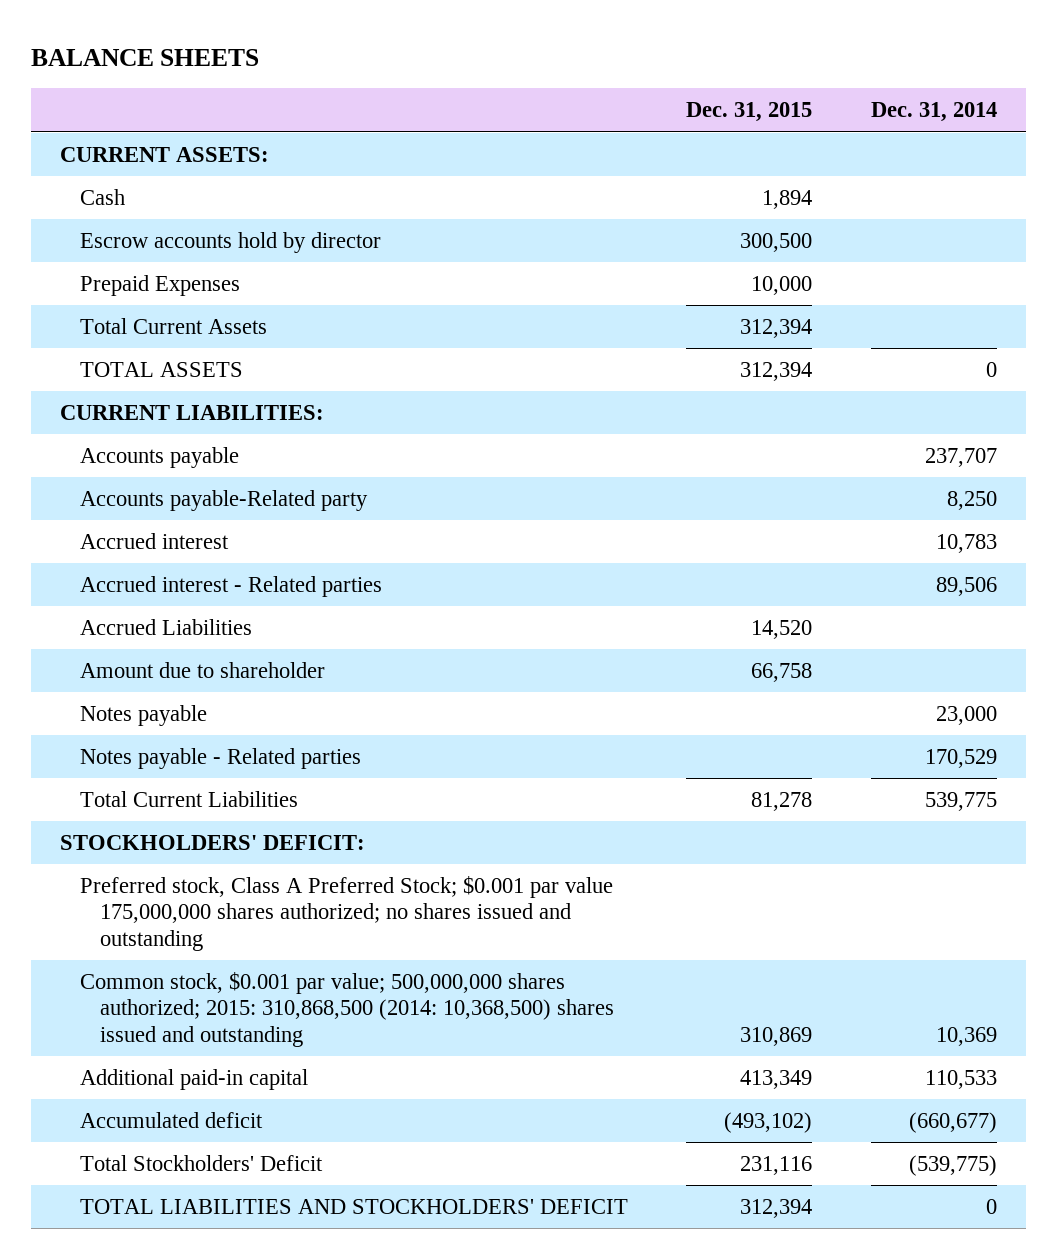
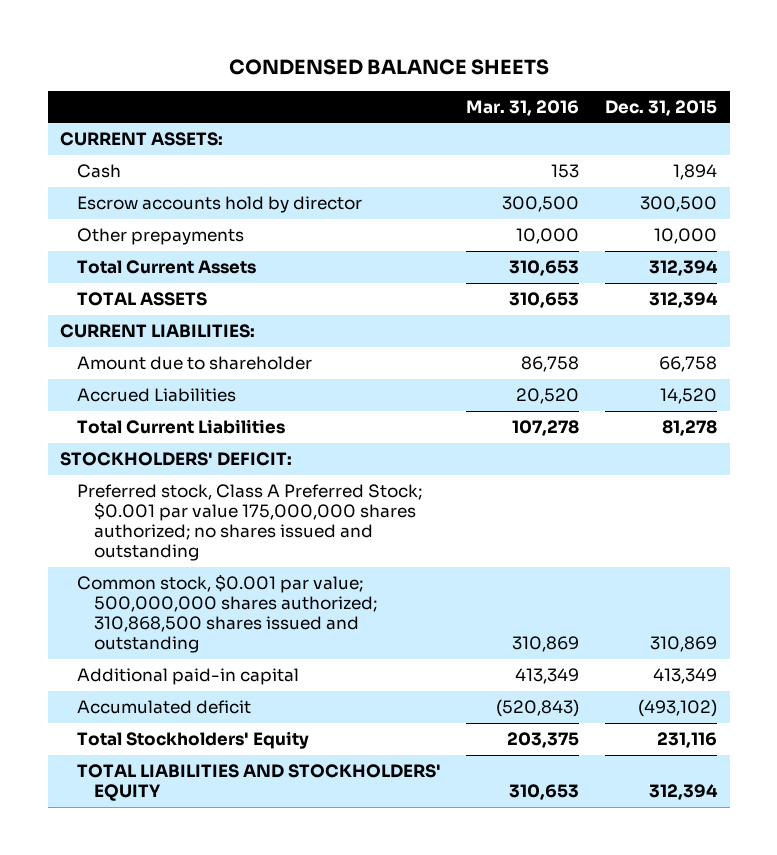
- BALANCE SHEETS
+ CONDENSED BALANCE SHEETS
- | Dec. 31, 2015 | Dec. 31, 2014
+ | Mar. 31, 2016 | Dec. 31, 2015
- Prepaid Expenses | 10,000 |
+ Other prepayments | 10,000 | 10,000
- Accounts payable | | 237,707
- Accounts payable-Related party | | 8,250
- Accrued interest | | 10,783
- Accrued interest - Related parties | | 89,506
- Notes payable | | 23,000
- Notes payable - Related parties | | 170,529
moved down: Accrued Liabilities | 20,520 | 14,520
- Common stock, $0.001 par value; 500,000,000 shares authorized; 2015: 310,868,500 (2014: 10,368,500) shares issued and outstanding | 310,869 | 10,369
+ Common stock, $0.001 par value; 500,000,000 shares authorized; 310,868,500 shares issued and outstanding | 310,869 | 310,869
- Total Stockholders' Deficit | 231,116 | (539,775)
- TOTAL LIABILITIES AND STOCKHOLDERS' DEFICIT | 312,394 | 0
+ Total Stockholders' Equity | 203,375 | 231,116
+ TOTAL LIABILITIES AND STOCKHOLDERS' EQUITY | 310,653 | 312,394

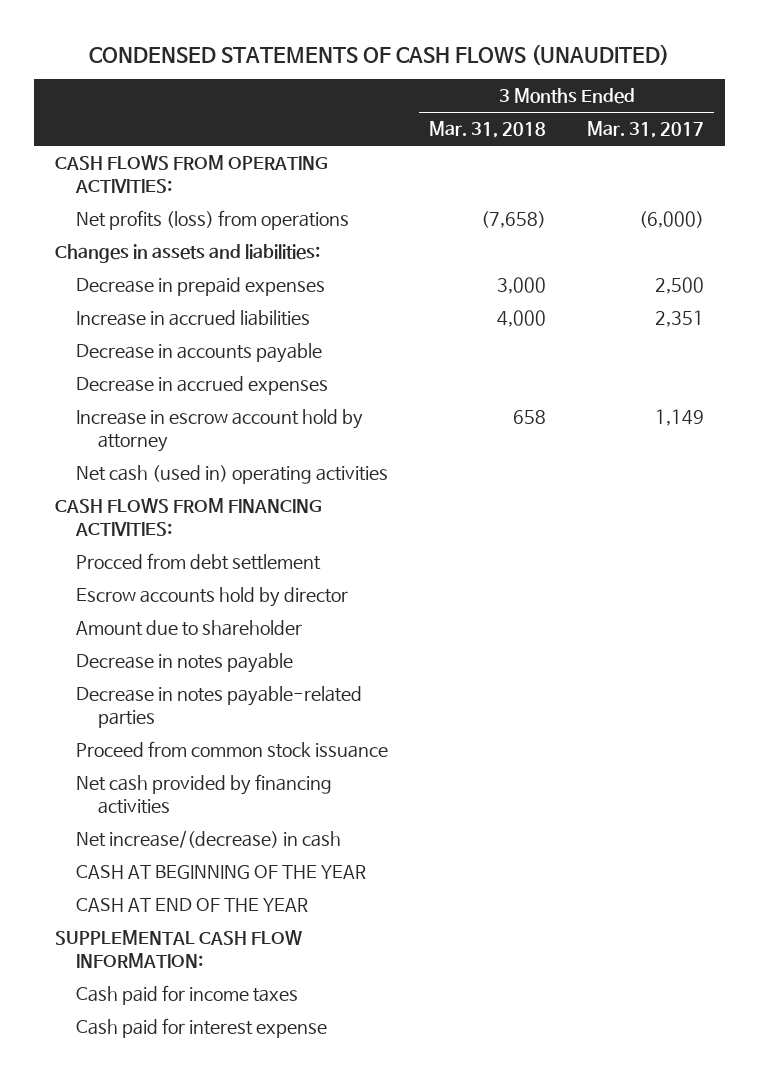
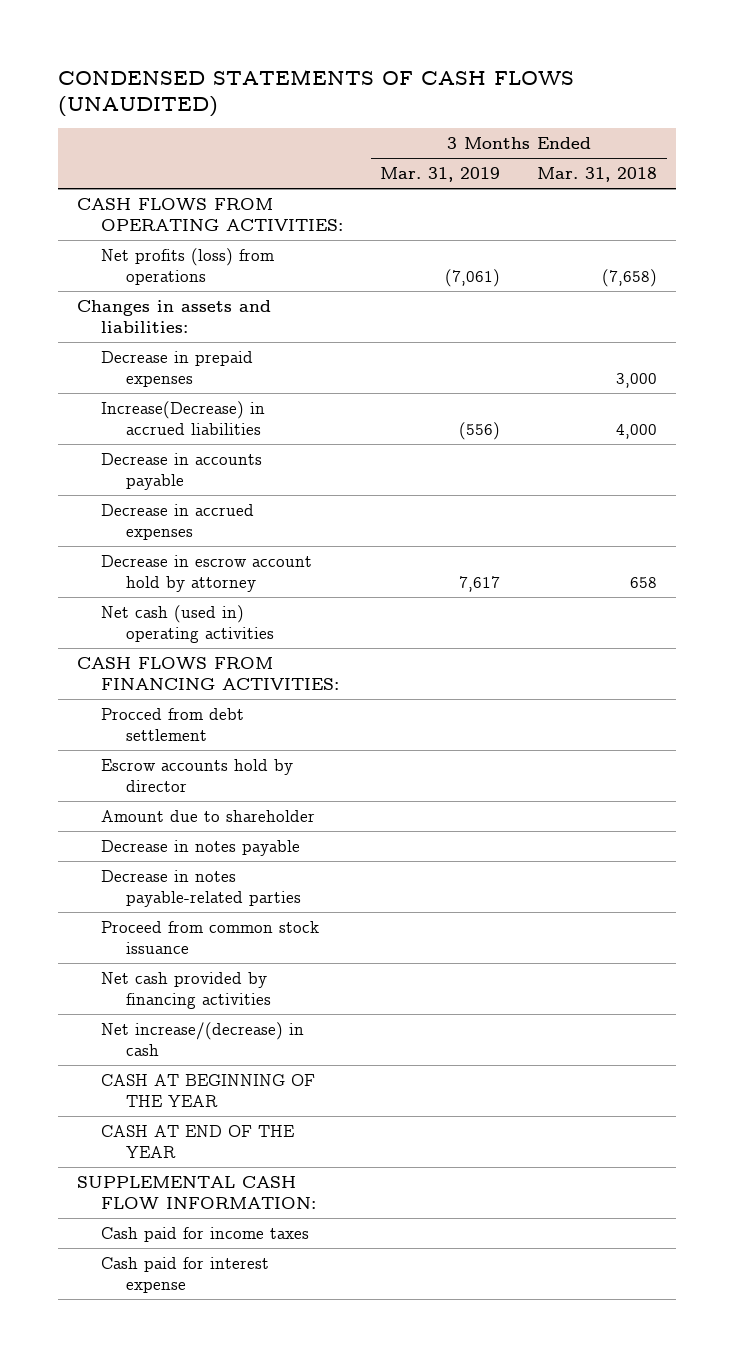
- | 3 Months Ended Mar. 31, 2018 | 3 Months Ended Mar. 31, 2017
+ | 3 Months Ended Mar. 31, 2019 | 3 Months Ended Mar. 31, 2018
- Increase in accrued liabilities | 4,000 | 2,351
+ Increase(Decrease) in accrued liabilities | (556) | 4,000
- Increase in escrow account hold by attorney | 658 | 1,149
+ Decrease in escrow account hold by attorney | 7,617 | 658

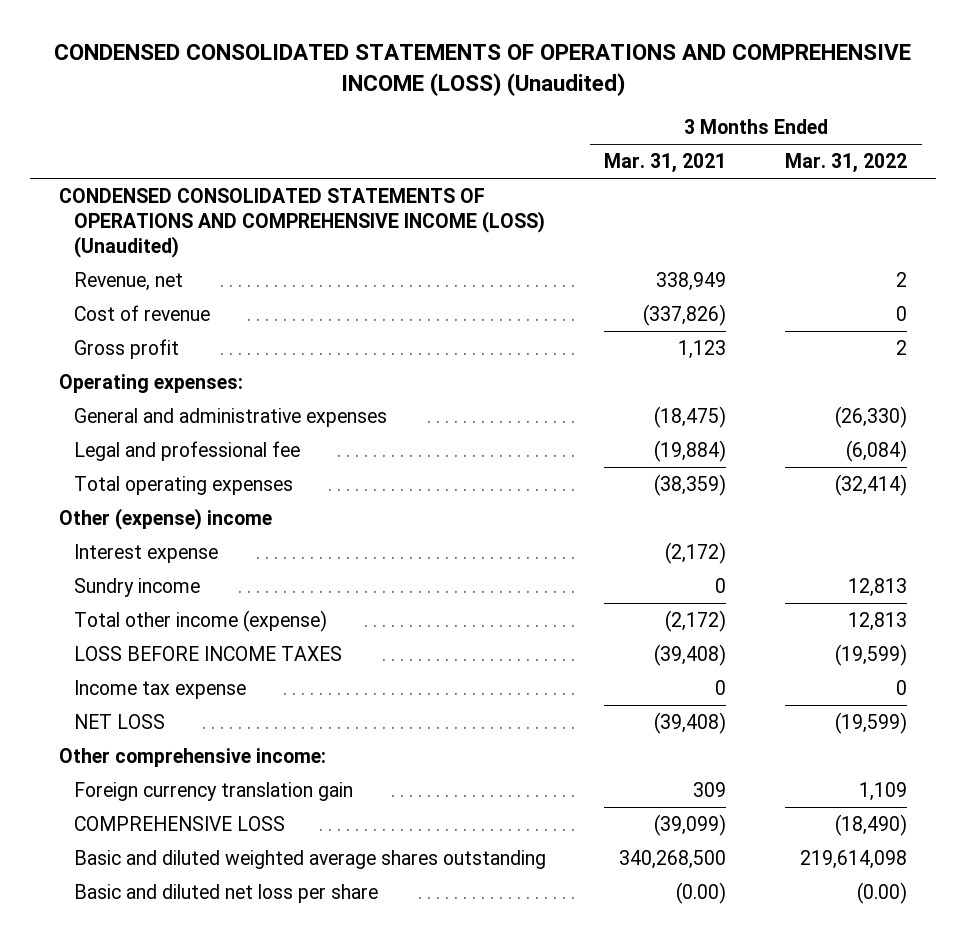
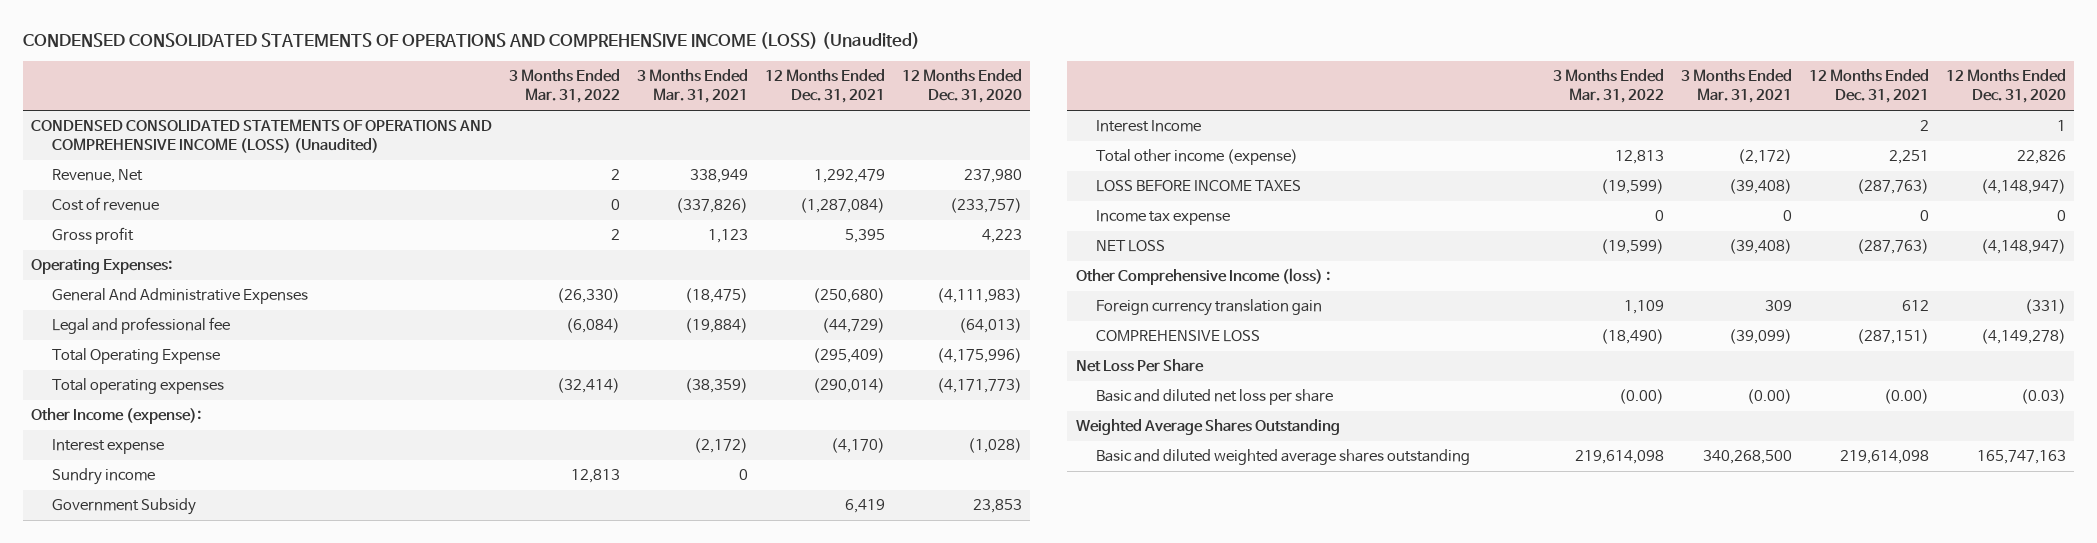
- | 3 Months Ended Mar. 31, 2021 | 3 Months Ended Mar. 31, 2022
+ | 3 Months Ended Mar. 31, 2022 | 3 Months Ended Mar. 31, 2021 | 12 Months Ended Dec. 31, 2021 | 12 Months Ended Dec. 31, 2020
- Revenue, net | 338,949 | 2
+ Revenue, Net | 2 | 338,949 | 1,292,479 | 237,980
- Operating expenses:
- General and administrative expenses | (18,475) | (26,330)
+ Operating Expenses:
+ General And Administrative Expenses | (26,330) | (18,475) | (250,680) | (4,111,983)
+ Total Operating Expense | | | (295,409) | (4,175,996)
- Other (expense) income
+ Other Income (expense):
+ Government Subsidy | | | 6,419 | 23,853
+ Interest Income | | | 2 | 1
- Other comprehensive income:
+ Other Comprehensive Income (loss) :
+ Net Loss Per Share
+ Weighted Average Shares Outstanding
moved down: Basic and diluted weighted average shares outstanding | 219,614,098 | 340,268,500 | 219,614,098 | 165,747,163

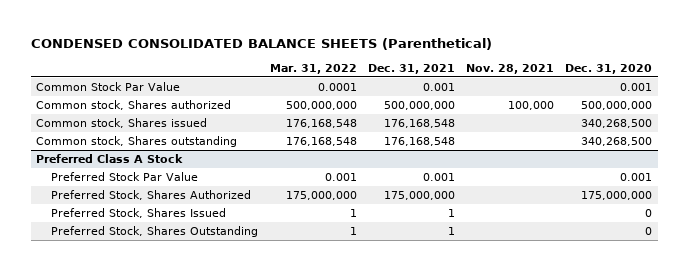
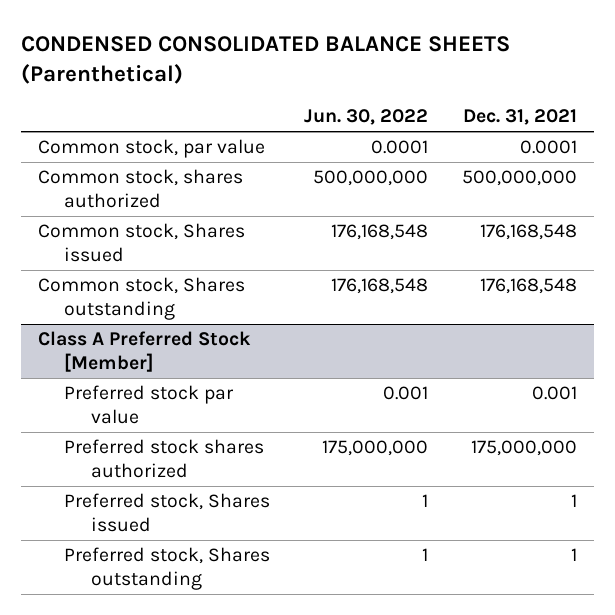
- | Mar. 31, 2022 | Dec. 31, 2021 | Nov. 28, 2021 | Dec. 31, 2020
+ | Jun. 30, 2022 | Dec. 31, 2021
- Common Stock Par Value | 0.0001 | 0.001 | | 0.001
- Common stock, Shares authorized | 500,000,000 | 500,000,000 | 100,000 | 500,000,000
+ Common stock, par value | 0.0001 | 0.0001
+ Common stock, shares authorized | 500,000,000 | 500,000,000
- Preferred Class A Stock
- Preferred Stock Par Value | 0.001 | 0.001 | | 0.001
- Preferred Stock, Shares Authorized | 175,000,000 | 175,000,000 | | 175,000,000
- Preferred Stock, Shares Issued | 1 | 1 | | 0
- Preferred Stock, Shares Outstanding | 1 | 1 | | 0
+ Class A Preferred Stock [Member]
+ Preferred stock par value | 0.001 | 0.001
+ Preferred stock shares authorized | 175,000,000 | 175,000,000
+ Preferred stock, Shares issued | 1 | 1
+ Preferred stock, Shares outstanding | 1 | 1

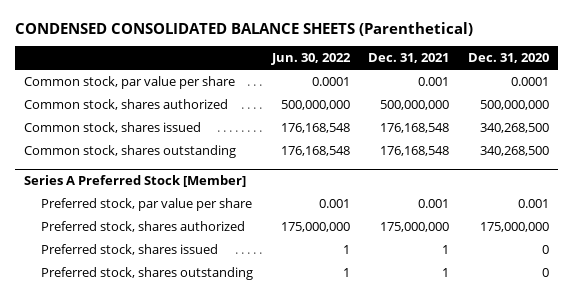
- | Jun. 30, 2022 | Dec. 31, 2021
+ | Jun. 30, 2022 | Dec. 31, 2021 | Dec. 31, 2020
- Common stock, par value | 0.0001 | 0.0001
+ Common stock, par value per share | 0.0001 | 0.001 | 0.0001
- Common stock, Shares issued | 176,168,548 | 176,168,548
- Common stock, Shares outstanding | 176,168,548 | 176,168,548
- Class A Preferred Stock [Member]
- Preferred stock par value | 0.001 | 0.001
- Preferred stock shares authorized | 175,000,000 | 175,000,000
- Preferred stock, Shares issued | 1 | 1
- Preferred stock, Shares outstanding | 1 | 1
+ Common stock, shares issued | 176,168,548 | 176,168,548 | 340,268,500
+ Common stock, shares outstanding | 176,168,548 | 176,168,548 | 340,268,500
+ Series A Preferred Stock [Member]
+ Preferred stock, par value per share | 0.001 | 0.001 | 0.001
+ Preferred stock, shares authorized | 175,000,000 | 175,000,000 | 175,000,000
+ Preferred stock, shares issued | 1 | 1 | 0
+ Preferred stock, shares outstanding | 1 | 1 | 0

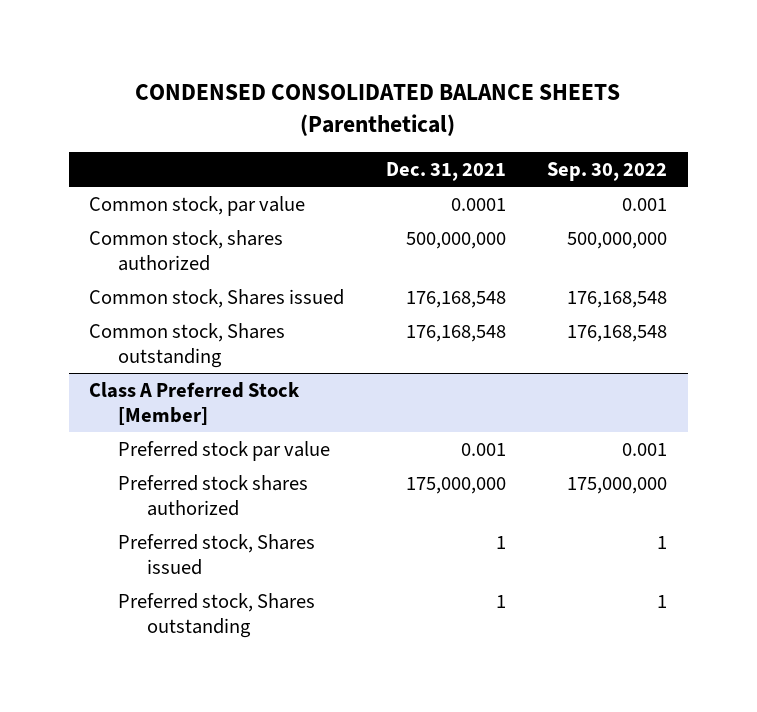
- | Jun. 30, 2022 | Dec. 31, 2021 | Dec. 31, 2020
+ | Dec. 31, 2021 | Sep. 30, 2022
- Common stock, par value per share | 0.0001 | 0.001 | 0.0001
+ Common stock, par value | 0.0001 | 0.001
- Common stock, shares issued | 176,168,548 | 176,168,548 | 340,268,500
- Common stock, shares outstanding | 176,168,548 | 176,168,548 | 340,268,500
- Series A Preferred Stock [Member]
- Preferred stock, par value per share | 0.001 | 0.001 | 0.001
- Preferred stock, shares authorized | 175,000,000 | 175,000,000 | 175,000,000
- Preferred stock, shares issued | 1 | 1 | 0
- Preferred stock, shares outstanding | 1 | 1 | 0
+ Common stock, Shares issued | 176,168,548 | 176,168,548
+ Common stock, Shares outstanding | 176,168,548 | 176,168,548
+ Class A Preferred Stock [Member]
+ Preferred stock par value | 0.001 | 0.001
+ Preferred stock shares authorized | 175,000,000 | 175,000,000
+ Preferred stock, Shares issued | 1 | 1
+ Preferred stock, Shares outstanding | 1 | 1

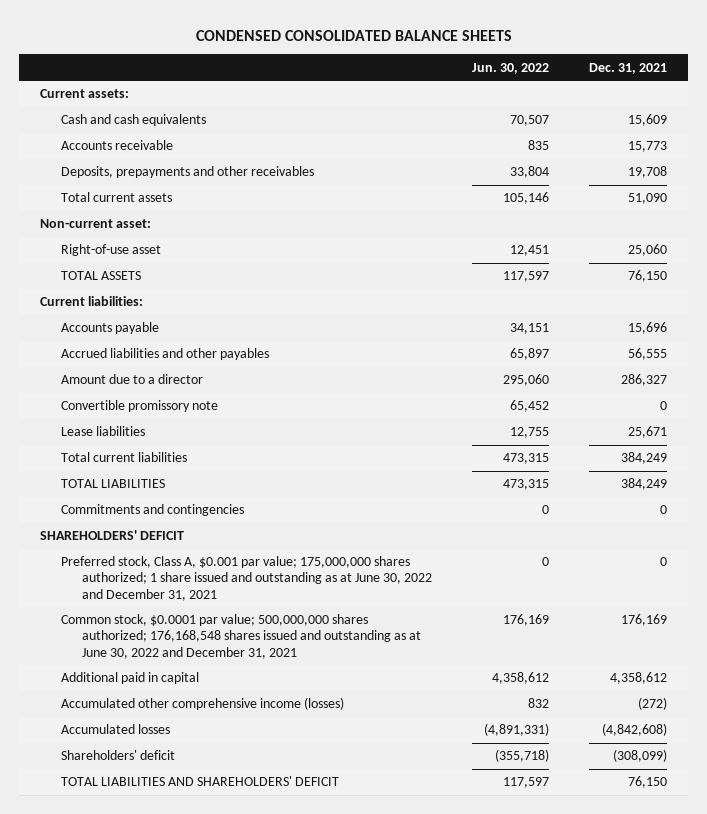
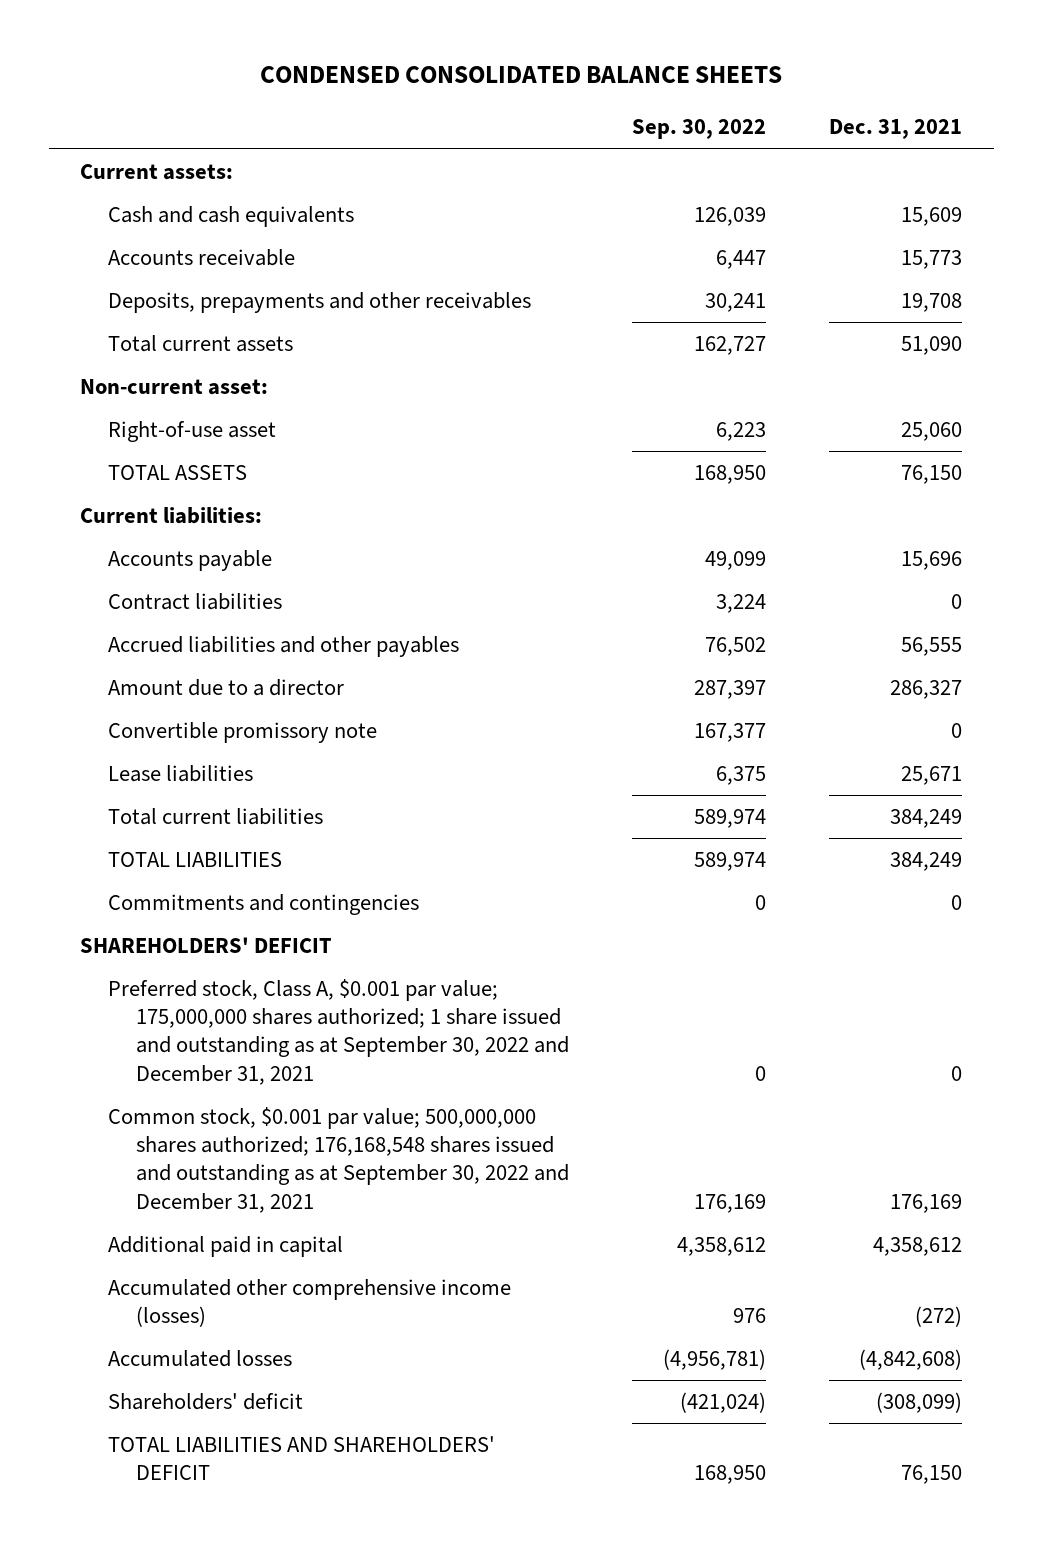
- | Jun. 30, 2022 | Dec. 31, 2021
+ | Sep. 30, 2022 | Dec. 31, 2021
+ Contract liabilities | 3,224 | 0
- Preferred stock, Class A, $0.001 par value; 175,000,000 shares authorized; 1 share issued and outstanding as at June 30, 2022 and December 31, 2021 | 0 | 0
- Common stock, $0.0001 par value; 500,000,000 shares authorized; 176,168,548 shares issued and outstanding as at June 30, 2022 and December 31, 2021 | 176,169 | 176,169
+ Preferred stock, Class A, $0.001 par value; 175,000,000 shares authorized; 1 share issued and outstanding as at September 30, 2022 and December 31, 2021 | 0 | 0
+ Common stock, $0.001 par value; 500,000,000 shares authorized; 176,168,548 shares issued and outstanding as at September 30, 2022 and December 31, 2021 | 176,169 | 176,169

